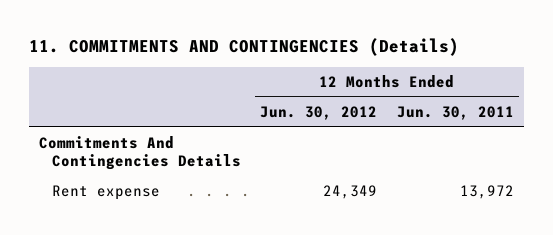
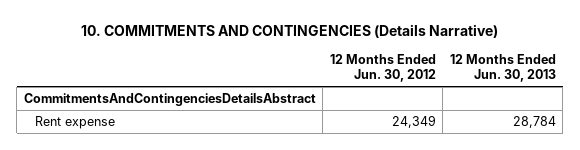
- 11. COMMITMENTS AND CONTINGENCIES (Details)
+ 10. COMMITMENTS AND CONTINGENCIES (Details Narrative)
- | 12 Months Ended Jun. 30, 2012 | 12 Months Ended Jun. 30, 2011
+ | 12 Months Ended Jun. 30, 2012 | 12 Months Ended Jun. 30, 2013
- Commitments And Contingencies Details
+ CommitmentsAndContingenciesDetailsAbstract

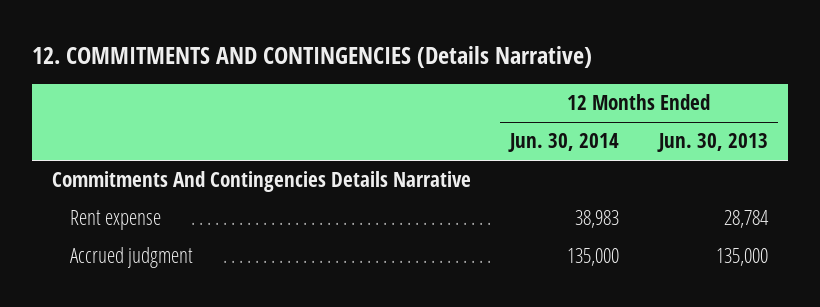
- 10. COMMITMENTS AND CONTINGENCIES (Details Narrative)
+ 12. COMMITMENTS AND CONTINGENCIES (Details Narrative)
- | 12 Months Ended Jun. 30, 2012 | 12 Months Ended Jun. 30, 2013
+ | 12 Months Ended Jun. 30, 2014 | 12 Months Ended Jun. 30, 2013
- CommitmentsAndContingenciesDetailsAbstract
+ Commitments And Contingencies Details Narrative
+ Accrued judgment | 135,000 | 135,000

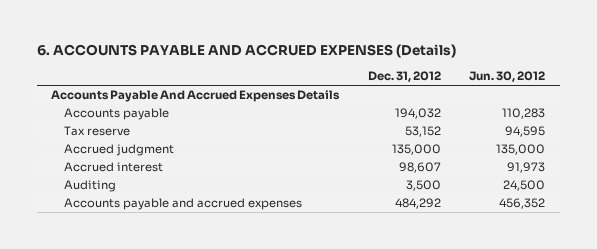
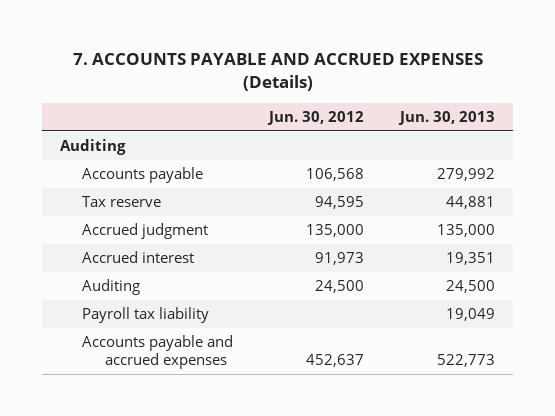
- 6. ACCOUNTS PAYABLE AND ACCRUED EXPENSES (Details)
+ 7. ACCOUNTS PAYABLE AND ACCRUED EXPENSES (Details)
- | Dec. 31, 2012 | Jun. 30, 2012
+ | Jun. 30, 2012 | Jun. 30, 2013
- Accounts Payable And Accrued Expenses Details
- Accounts payable | 194,032 | 110,283
+ Auditing
+ Accounts payable | 106,568 | 279,992
- Accounts payable and accrued expenses | 484,292 | 456,352
+ Payroll tax liability | | 19,049
+ Accounts payable and accrued expenses | 452,637 | 522,773

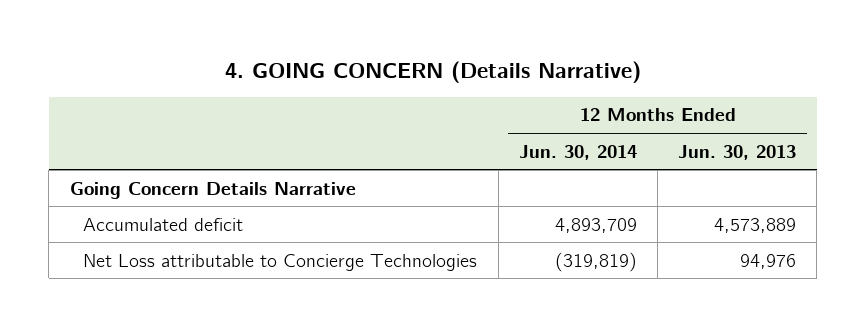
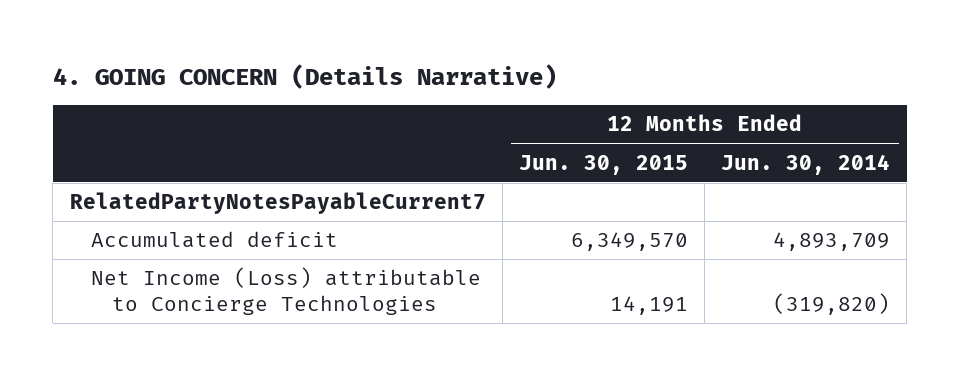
- | 12 Months Ended Jun. 30, 2014 | 12 Months Ended Jun. 30, 2013
+ | 12 Months Ended Jun. 30, 2015 | 12 Months Ended Jun. 30, 2014
- Going Concern Details Narrative
+ RelatedPartyNotesPayableCurrent7
- Net Loss attributable to Concierge Technologies | (319,819) | 94,976
+ Net Income (Loss) attributable to Concierge Technologies | 14,191 | (319,820)

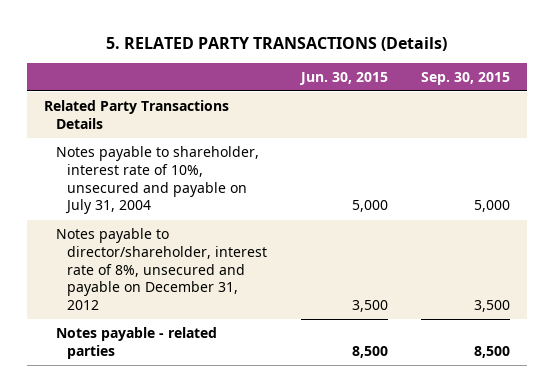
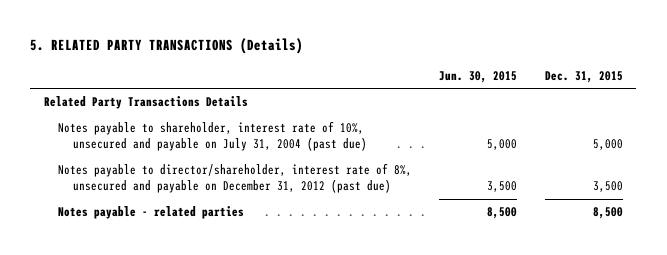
- | Jun. 30, 2015 | Sep. 30, 2015
+ | Jun. 30, 2015 | Dec. 31, 2015
- Notes payable to shareholder, interest rate of 10%, unsecured and payable on July 31, 2004 | 5,000 | 5,000
- Notes payable to director/shareholder, interest rate of 8%, unsecured and payable on December 31, 2012 | 3,500 | 3,500
+ Notes payable to shareholder, interest rate of 10%, unsecured and payable on July 31, 2004 (past due) | 5,000 | 5,000
+ Notes payable to director/shareholder, interest rate of 8%, unsecured and payable on December 31, 2012 (past due) | 3,500 | 3,500

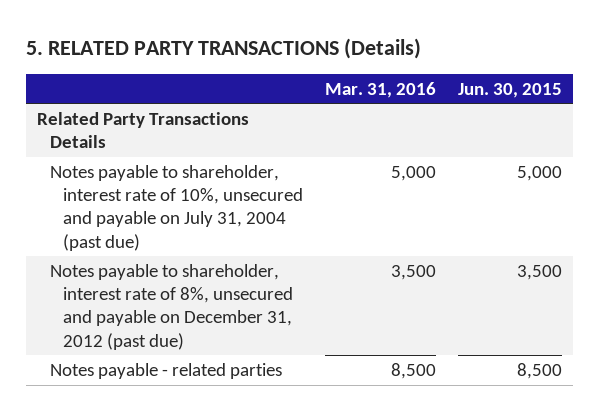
- | Jun. 30, 2015 | Dec. 31, 2015
+ | Mar. 31, 2016 | Jun. 30, 2015
- Notes payable to director/shareholder, interest rate of 8%, unsecured and payable on December 31, 2012 (past due) | 3,500 | 3,500
+ Notes payable to shareholder, interest rate of 8%, unsecured and payable on December 31, 2012 (past due) | 3,500 | 3,500

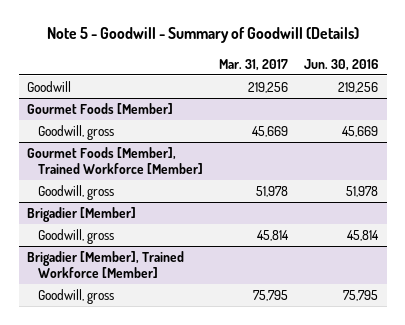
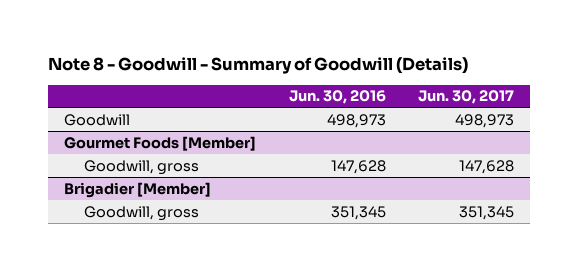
- Note 5 - Goodwill - Summary of Goodwill (Details)
+ Note 8 - Goodwill - Summary of Goodwill (Details)
- | Mar. 31, 2017 | Jun. 30, 2016
+ | Jun. 30, 2016 | Jun. 30, 2017
- Goodwill | 219,256 | 219,256
+ Goodwill | 498,973 | 498,973
@ Gourmet Foods [Member]
- Goodwill, gross | 45,669 | 45,669
- Gourmet Foods [Member], Trained Workforce [Member]
- Goodwill, gross | 51,978 | 51,978
@ Gourmet Foods [Member]
+ Goodwill, gross | 147,628 | 147,628
@ Brigadier [Member]
- Goodwill, gross | 45,814 | 45,814
- Brigadier [Member], Trained Workforce [Member]
- Goodwill, gross | 75,795 | 75,795
@ Brigadier [Member]
+ Goodwill, gross | 351,345 | 351,345

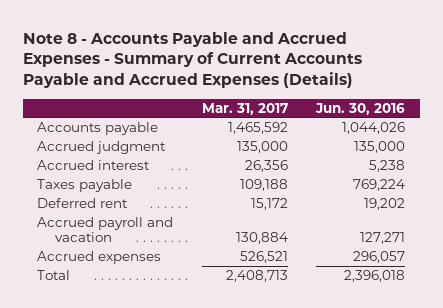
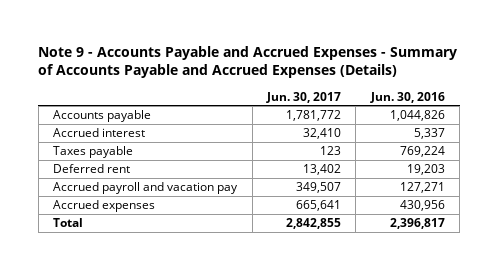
- Note 8 - Accounts Payable and Accrued Expenses - Summary of Current Accounts Payable and Accrued Expenses (Details)
+ Note 9 - Accounts Payable and Accrued Expenses - Summary of Accounts Payable and Accrued Expenses (Details)
- | Mar. 31, 2017 | Jun. 30, 2016
+ | Jun. 30, 2017 | Jun. 30, 2016
- Accounts payable | 1,465,592 | 1,044,026
- Accrued judgment | 135,000 | 135,000
- Accrued interest | 26,356 | 5,238
+ Accounts payable | 1,781,772 | 1,044,826
+ Accrued interest | 32,410 | 5,337
- Deferred rent | 15,172 | 19,202
- Accrued payroll and vacation | 130,884 | 127,271
- Accrued expenses | 526,521 | 296,057
- Total | 2,408,713 | 2,396,018
+ Deferred rent | 13,402 | 19,203
+ Accrued payroll and vacation pay | 349,507 | 127,271
+ Accrued expenses | 665,641 | 430,956
+ Total | 2,842,855 | 2,396,817

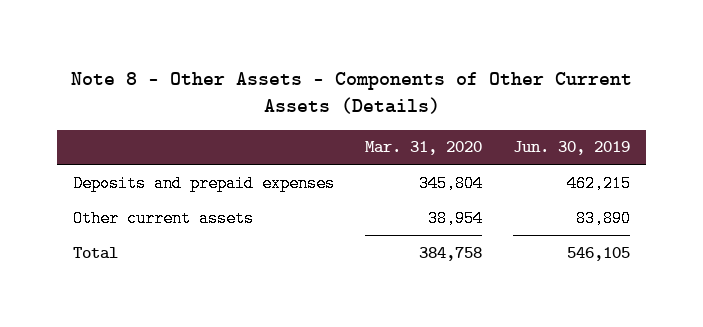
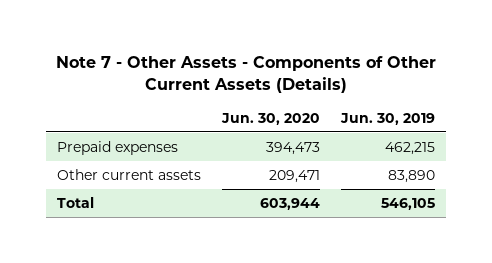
- Note 8 - Other Assets - Components of Other Current Assets (Details)
+ Note 7 - Other Assets - Components of Other Current Assets (Details)
- | Mar. 31, 2020 | Jun. 30, 2019
+ | Jun. 30, 2020 | Jun. 30, 2019
- Deposits and prepaid expenses | 345,804 | 462,215
+ Prepaid expenses | 394,473 | 462,215

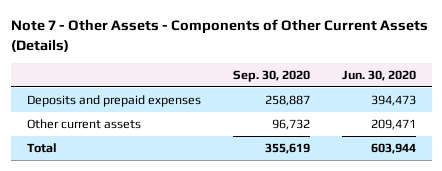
- | Jun. 30, 2020 | Jun. 30, 2019
+ | Sep. 30, 2020 | Jun. 30, 2020
- Prepaid expenses | 394,473 | 462,215
+ Deposits and prepaid expenses | 258,887 | 394,473

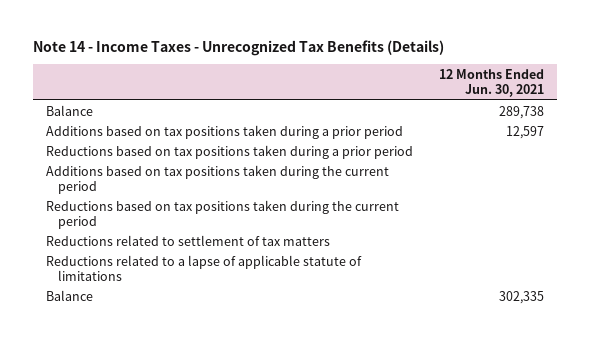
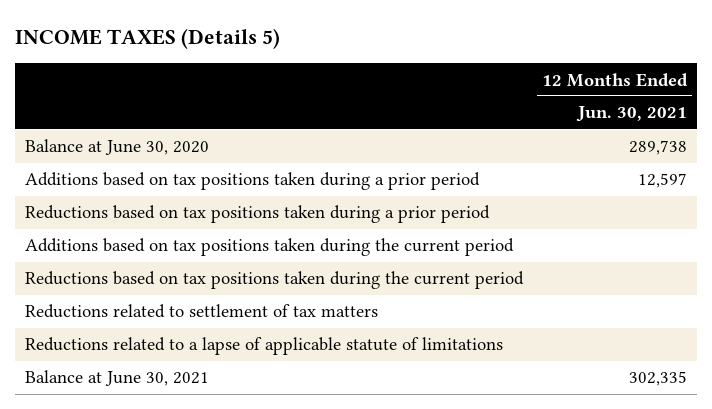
- Note 14 - Income Taxes - Unrecognized Tax Benefits (Details)
+ INCOME TAXES (Details 5)
- Balance | 289,738
+ Balance at June 30, 2020 | 289,738
- Balance | 302,335
+ Balance at June 30, 2021 | 302,335

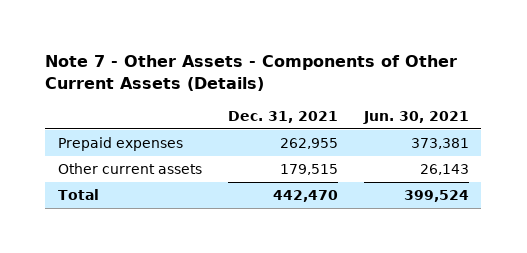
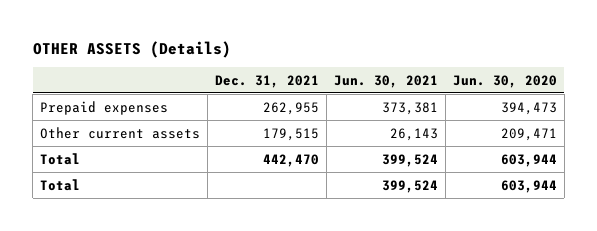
- Note 7 - Other Assets - Components of Other Current Assets (Details)
+ OTHER ASSETS (Details)
- | Dec. 31, 2021 | Jun. 30, 2021
+ | Dec. 31, 2021 | Jun. 30, 2021 | Jun. 30, 2020
+ Total | | 399,524 | 603,944

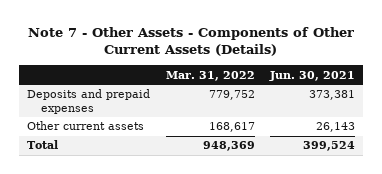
- OTHER ASSETS (Details)
+ Note 7 - Other Assets - Components of Other Current Assets (Details)
- | Dec. 31, 2021 | Jun. 30, 2021 | Jun. 30, 2020
+ | Mar. 31, 2022 | Jun. 30, 2021
- Prepaid expenses | 262,955 | 373,381 | 394,473
+ Deposits and prepaid expenses | 779,752 | 373,381
- Total | | 399,524 | 603,944

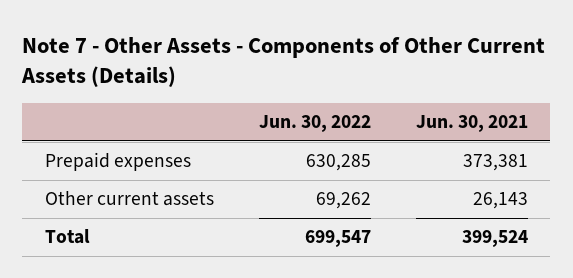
- | Mar. 31, 2022 | Jun. 30, 2021
+ | Jun. 30, 2022 | Jun. 30, 2021
- Deposits and prepaid expenses | 779,752 | 373,381
+ Prepaid expenses | 630,285 | 373,381

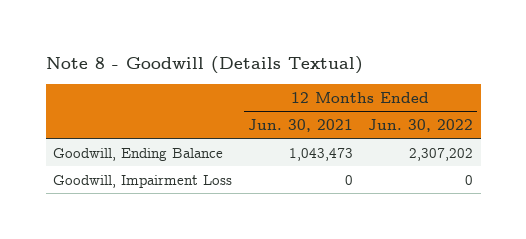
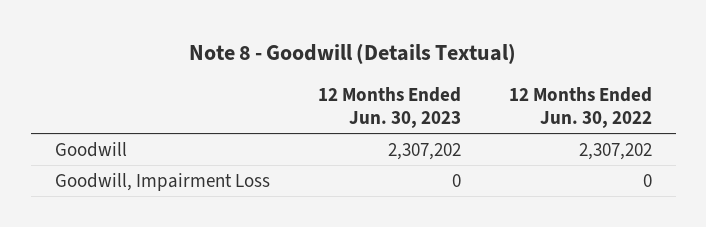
- | 12 Months Ended Jun. 30, 2021 | 12 Months Ended Jun. 30, 2022
+ | 12 Months Ended Jun. 30, 2023 | 12 Months Ended Jun. 30, 2022
- Goodwill, Ending Balance | 1,043,473 | 2,307,202
+ Goodwill | 2,307,202 | 2,307,202

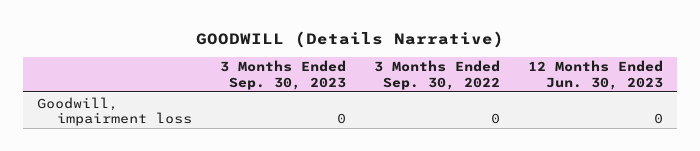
- Note 8 - Goodwill (Details Textual)
+ GOODWILL (Details Narrative)
- | 12 Months Ended Jun. 30, 2023 | 12 Months Ended Jun. 30, 2022
+ | 3 Months Ended Sep. 30, 2023 | 3 Months Ended Sep. 30, 2022 | 12 Months Ended Jun. 30, 2023
- Goodwill | 2,307,202 | 2,307,202
- Goodwill, Impairment Loss | 0 | 0
+ Goodwill, impairment loss | 0 | 0 | 0

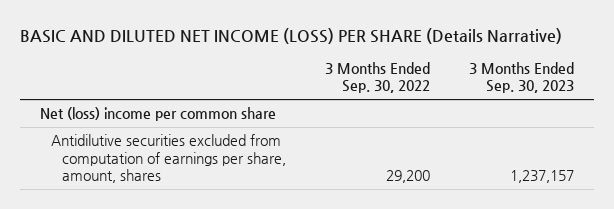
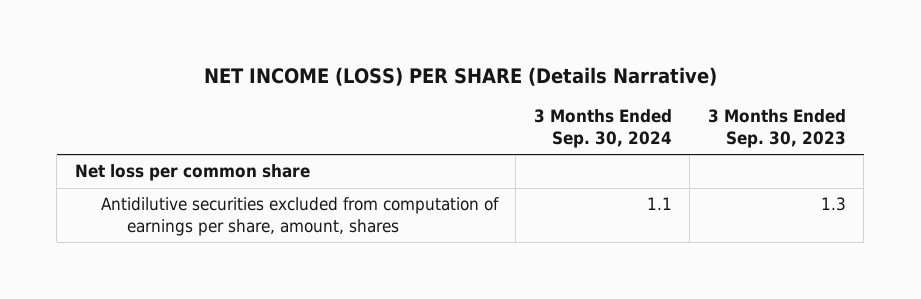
- BASIC AND DILUTED NET INCOME (LOSS) PER SHARE (Details Narrative)
+ NET INCOME (LOSS) PER SHARE (Details Narrative)
- | 3 Months Ended Sep. 30, 2022 | 3 Months Ended Sep. 30, 2023
+ | 3 Months Ended Sep. 30, 2024 | 3 Months Ended Sep. 30, 2023
- Net (loss) income per common share
- Antidilutive securities excluded from computation of earnings per share, amount, shares | 29,200 | 1,237,157
+ Net loss per common share
+ Antidilutive securities excluded from computation of earnings per share, amount, shares | 1.1 | 1.3

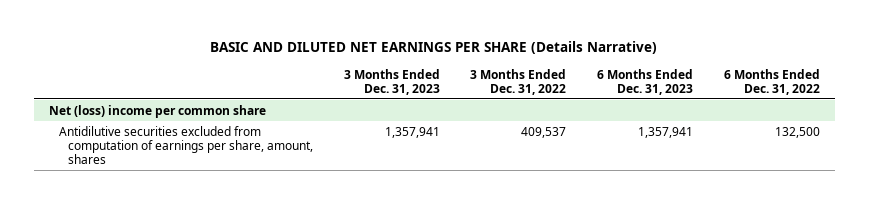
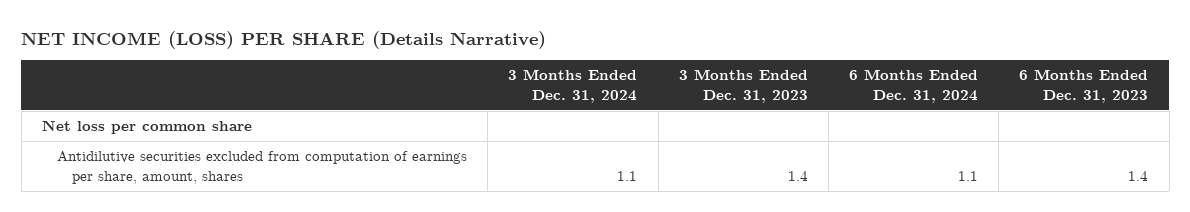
- BASIC AND DILUTED NET EARNINGS PER SHARE (Details Narrative)
+ NET INCOME (LOSS) PER SHARE (Details Narrative)
- | 3 Months Ended Dec. 31, 2023 | 3 Months Ended Dec. 31, 2022 | 6 Months Ended Dec. 31, 2023 | 6 Months Ended Dec. 31, 2022
+ | 3 Months Ended Dec. 31, 2024 | 3 Months Ended Dec. 31, 2023 | 6 Months Ended Dec. 31, 2024 | 6 Months Ended Dec. 31, 2023
- Net (loss) income per common share
- Antidilutive securities excluded from computation of earnings per share, amount, shares | 1,357,941 | 409,537 | 1,357,941 | 132,500
+ Net loss per common share
+ Antidilutive securities excluded from computation of earnings per share, amount, shares | 1.1 | 1.4 | 1.1 | 1.4

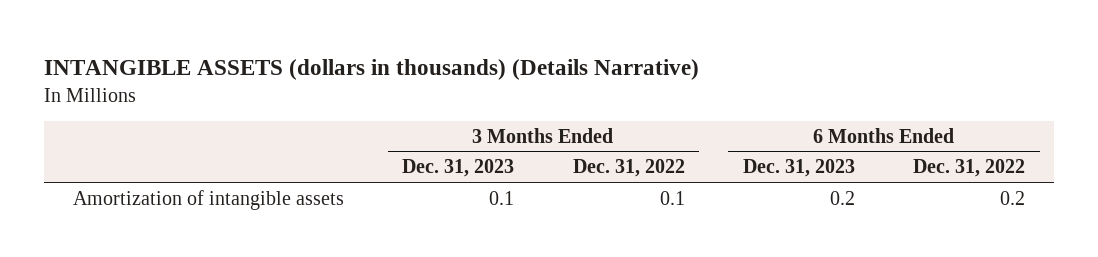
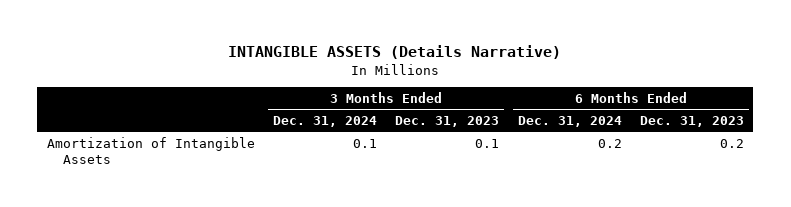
- INTANGIBLE ASSETS (dollars in thousands) (Details Narrative)
+ INTANGIBLE ASSETS (Details Narrative)
- | 3 Months Ended Dec. 31, 2023 | 3 Months Ended Dec. 31, 2022 | 6 Months Ended Dec. 31, 2023 | 6 Months Ended Dec. 31, 2022
+ | 3 Months Ended Dec. 31, 2024 | 3 Months Ended Dec. 31, 2023 | 6 Months Ended Dec. 31, 2024 | 6 Months Ended Dec. 31, 2023
- Amortization of intangible assets | 0.1 | 0.1 | 0.2 | 0.2
+ Amortization of Intangible Assets | 0.1 | 0.1 | 0.2 | 0.2

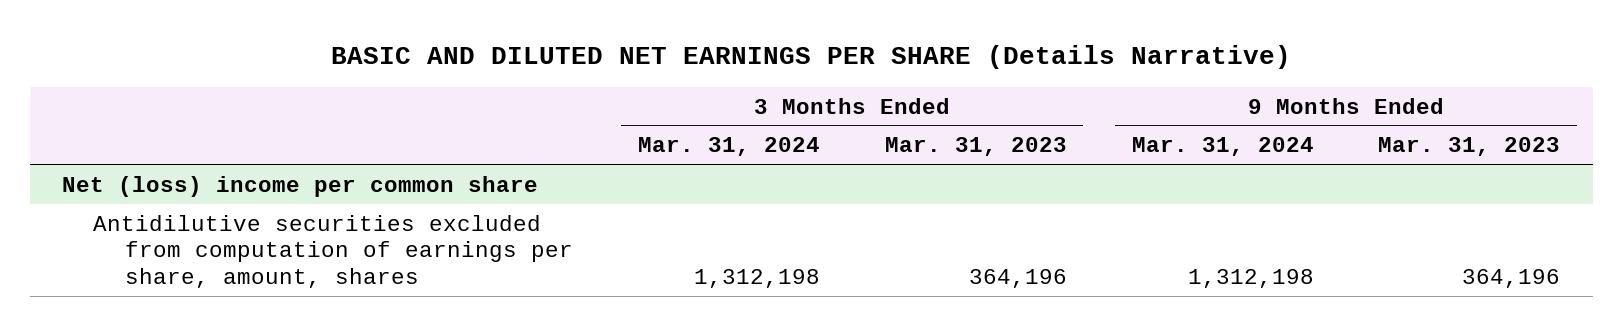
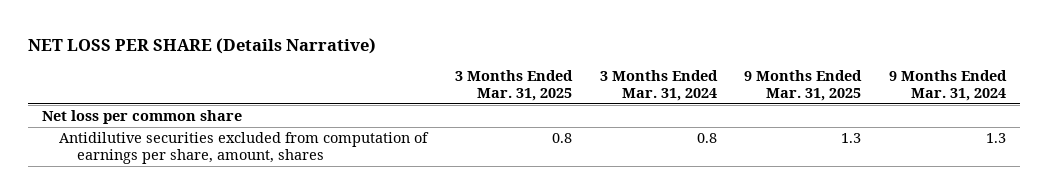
- BASIC AND DILUTED NET EARNINGS PER SHARE (Details Narrative)
+ NET LOSS PER SHARE (Details Narrative)
- | 3 Months Ended Mar. 31, 2024 | 3 Months Ended Mar. 31, 2023 | 9 Months Ended Mar. 31, 2024 | 9 Months Ended Mar. 31, 2023
+ | 3 Months Ended Mar. 31, 2025 | 3 Months Ended Mar. 31, 2024 | 9 Months Ended Mar. 31, 2025 | 9 Months Ended Mar. 31, 2024
- Net (loss) income per common share
- Antidilutive securities excluded from computation of earnings per share, amount, shares | 1,312,198 | 364,196 | 1,312,198 | 364,196
+ Net loss per common share
+ Antidilutive securities excluded from computation of earnings per share, amount, shares | 0.8 | 0.8 | 1.3 | 1.3

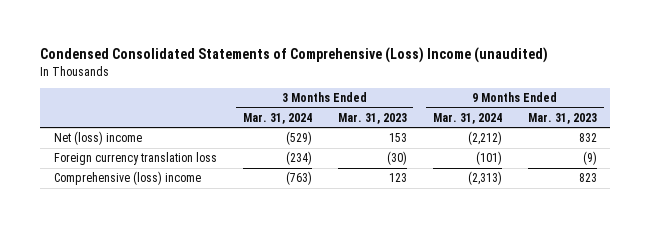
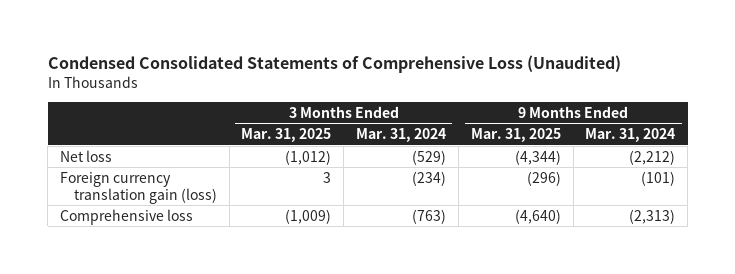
- Condensed Consolidated Statements of Comprehensive (Loss) Income (unaudited)
+ Condensed Consolidated Statements of Comprehensive Loss (Unaudited)
- | 3 Months Ended Mar. 31, 2024 | 3 Months Ended Mar. 31, 2023 | 9 Months Ended Mar. 31, 2024 | 9 Months Ended Mar. 31, 2023
+ | 3 Months Ended Mar. 31, 2025 | 3 Months Ended Mar. 31, 2024 | 9 Months Ended Mar. 31, 2025 | 9 Months Ended Mar. 31, 2024
- Net (loss) income | (529) | 153 | (2,212) | 832
- Foreign currency translation loss | (234) | (30) | (101) | (9)
- Comprehensive (loss) income | (763) | 123 | (2,313) | 823
+ Net loss | (1,012) | (529) | (4,344) | (2,212)
+ Foreign currency translation gain (loss) | 3 | (234) | (296) | (101)
+ Comprehensive loss | (1,009) | (763) | (4,640) | (2,313)

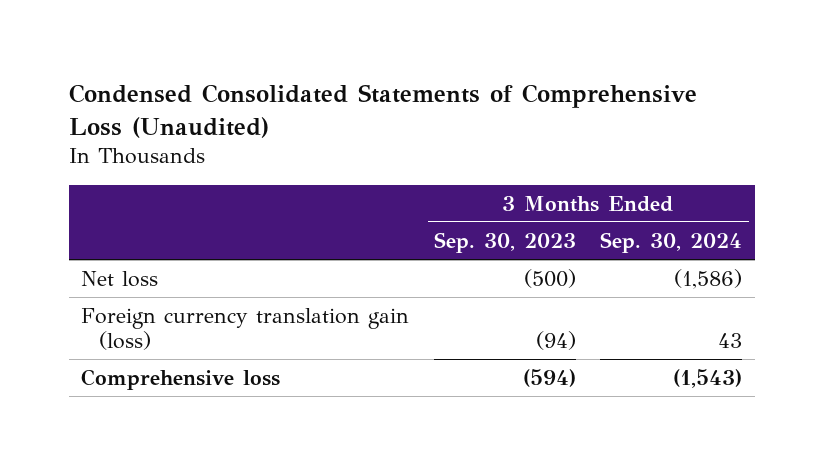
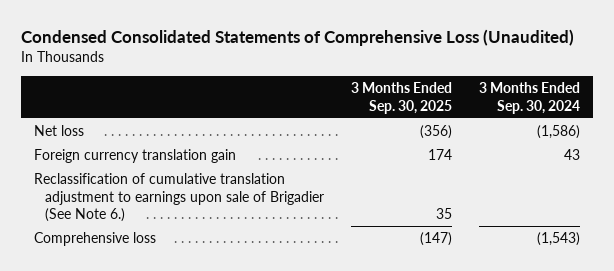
- | 3 Months Ended Sep. 30, 2023 | 3 Months Ended Sep. 30, 2024
+ | 3 Months Ended Sep. 30, 2025 | 3 Months Ended Sep. 30, 2024
- Foreign currency translation gain (loss) | (94) | 43
+ Foreign currency translation gain | 174 | 43
+ Reclassification of cumulative translation adjustment to earnings upon sale of Brigadier (See Note 6.) | 35 |

